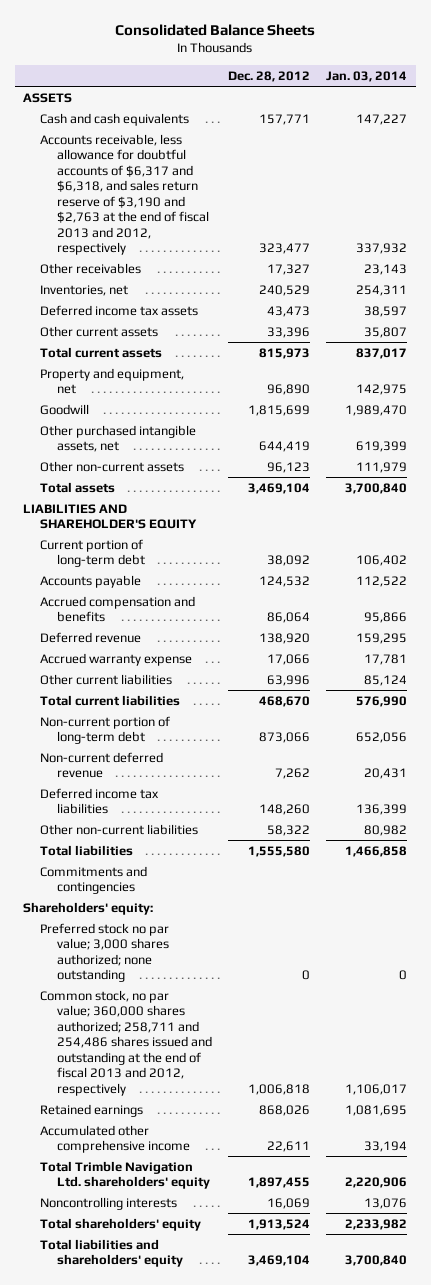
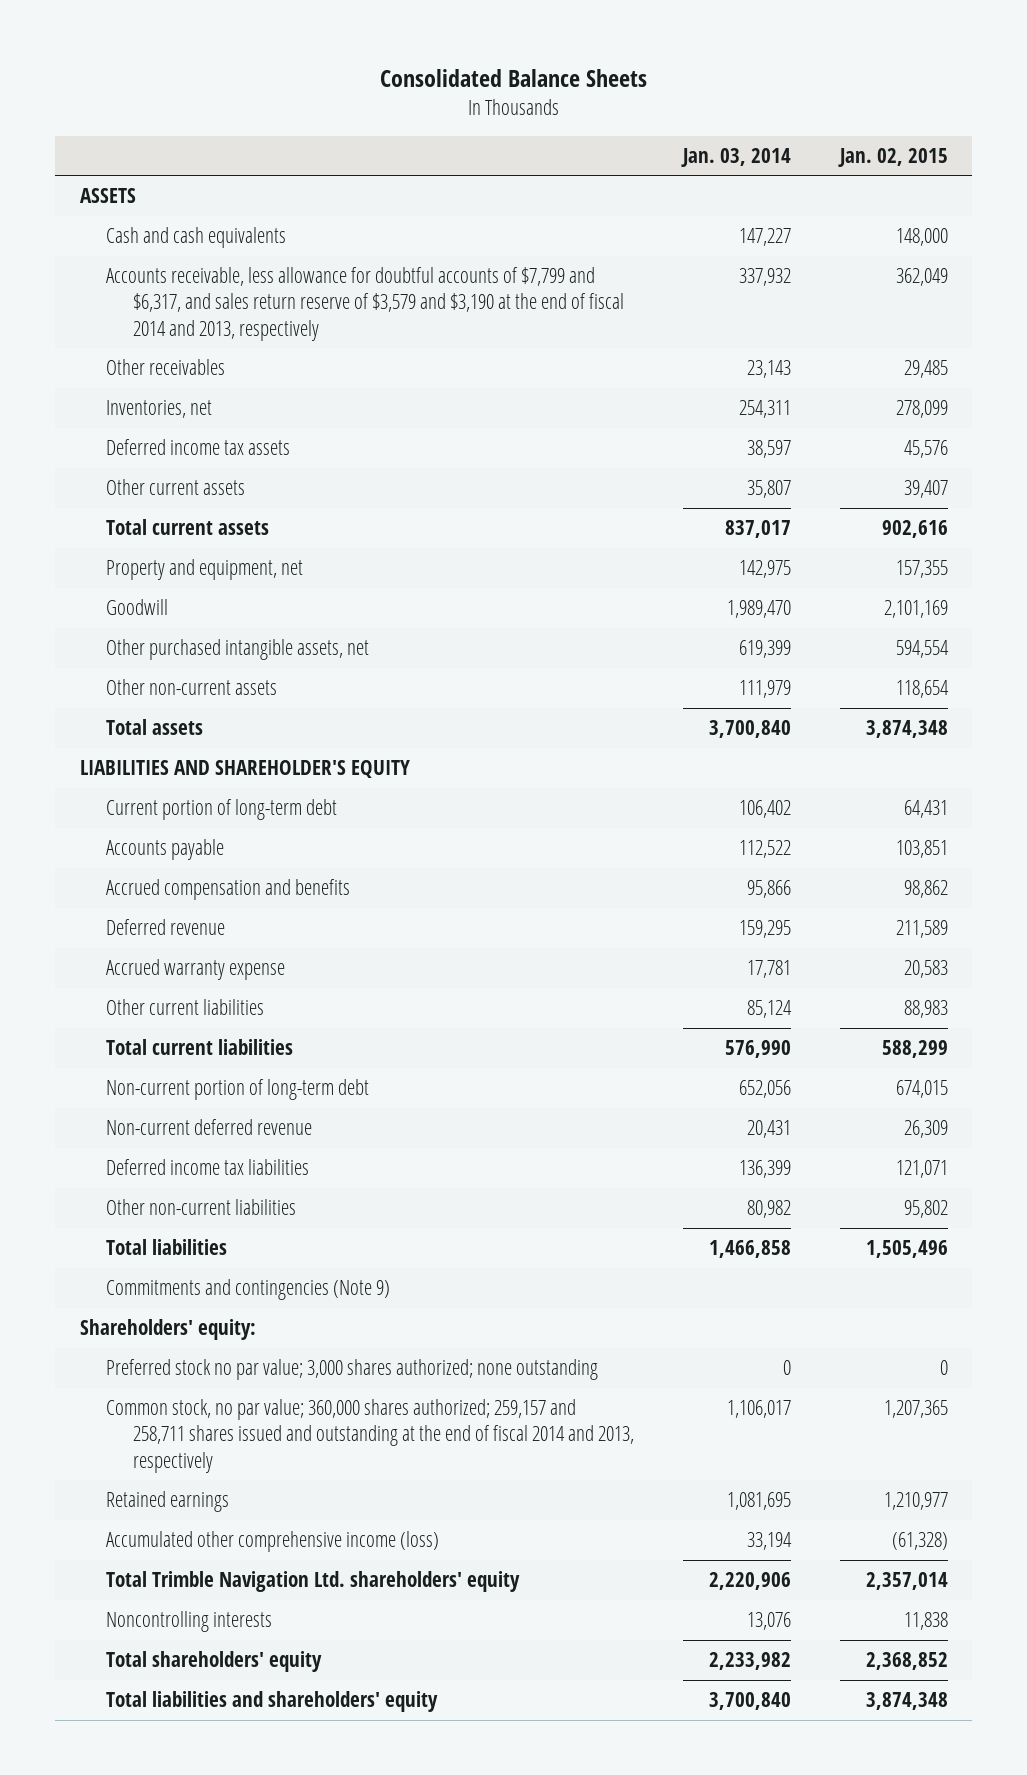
- | Dec. 28, 2012 | Jan. 03, 2014
+ | Jan. 03, 2014 | Jan. 02, 2015
- Accounts receivable, less allowance for doubtful accounts of $6,317 and $6,318, and sales return reserve of $3,190 and $2,763 at the end of fiscal 2013 and 2012, respectively | 323,477 | 337,932
+ Accounts receivable, less allowance for doubtful accounts of $7,799 and $6,317, and sales return reserve of $3,579 and $3,190 at the end of fiscal 2014 and 2013, respectively | 337,932 | 362,049
- Commitments and contingencies
+ Commitments and contingencies (Note 9)
- Common stock, no par value; 360,000 shares authorized; 258,711 and 254,486 shares issued and outstanding at the end of fiscal 2013 and 2012, respectively | 1,006,818 | 1,106,017
+ Common stock, no par value; 360,000 shares authorized; 259,157 and 258,711 shares issued and outstanding at the end of fiscal 2014 and 2013, respectively | 1,106,017 | 1,207,365
- Accumulated other comprehensive income | 22,611 | 33,194
+ Accumulated other comprehensive income (loss) | 33,194 | (61,328)

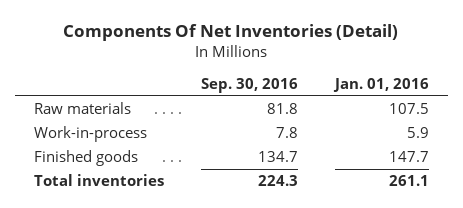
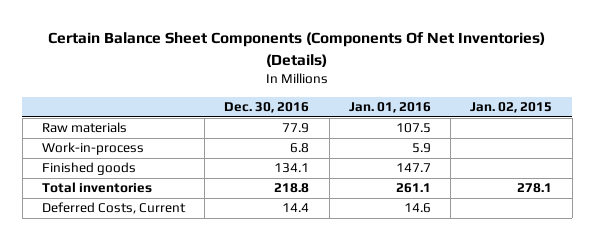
- Components Of Net Inventories (Detail)
+ Certain Balance Sheet Components (Components Of Net Inventories) (Details)
- | Sep. 30, 2016 | Jan. 01, 2016
+ | Dec. 30, 2016 | Jan. 01, 2016 | Jan. 02, 2015
+ Deferred Costs, Current | 14.4 | 14.6 |

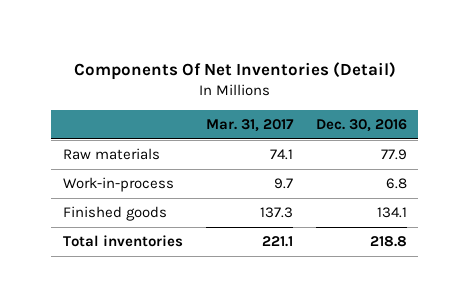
- Certain Balance Sheet Components (Components Of Net Inventories) (Details)
+ Components Of Net Inventories (Detail)
- | Dec. 30, 2016 | Jan. 01, 2016 | Jan. 02, 2015
+ | Mar. 31, 2017 | Dec. 30, 2016
- Deferred Costs, Current | 14.4 | 14.6 |

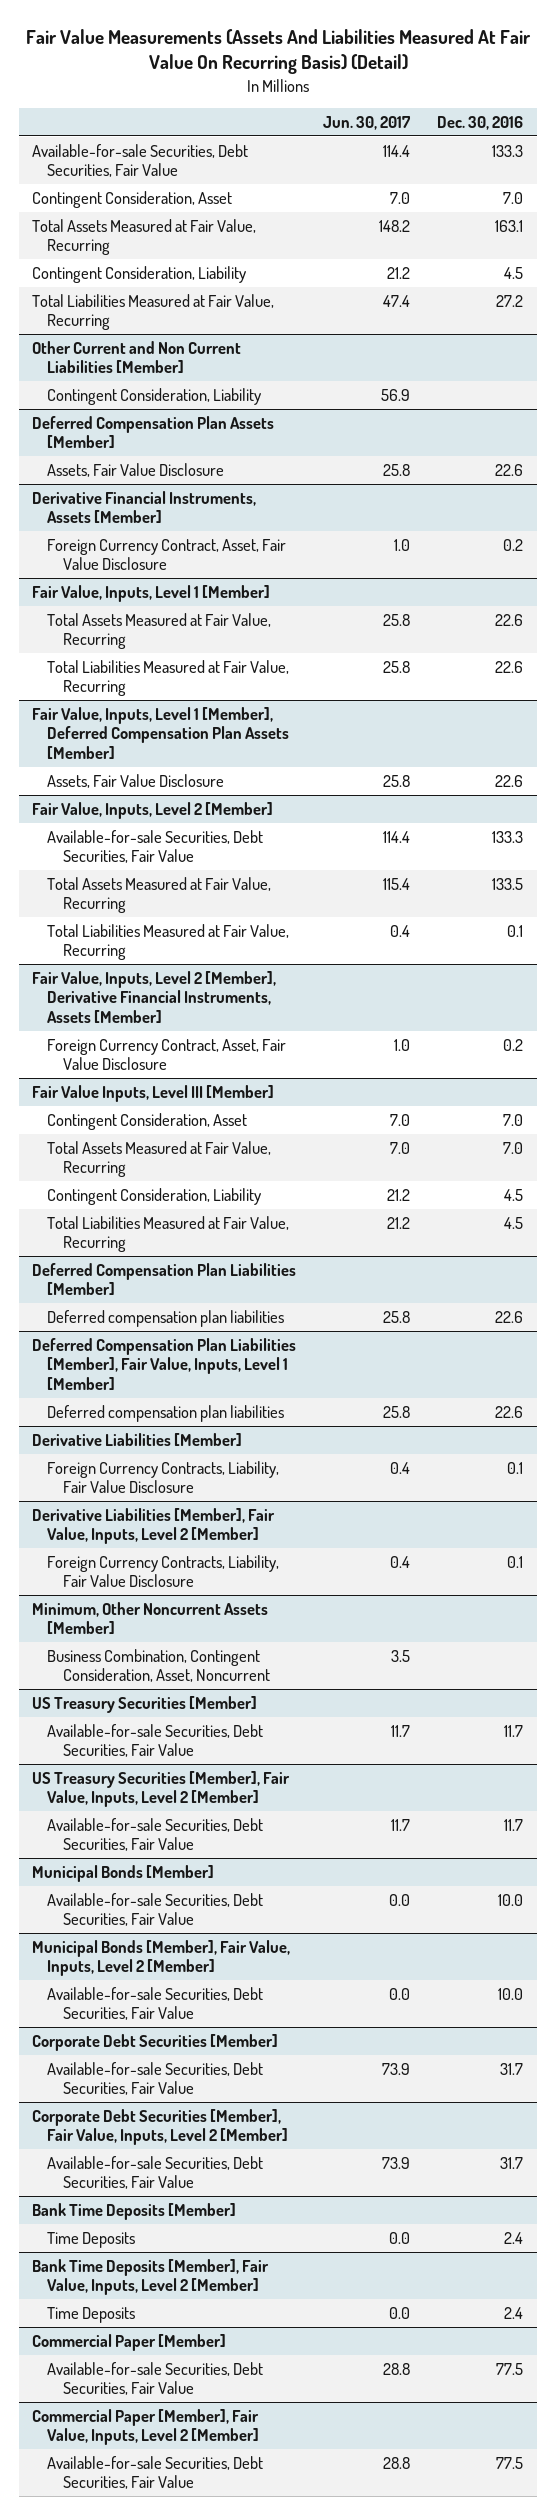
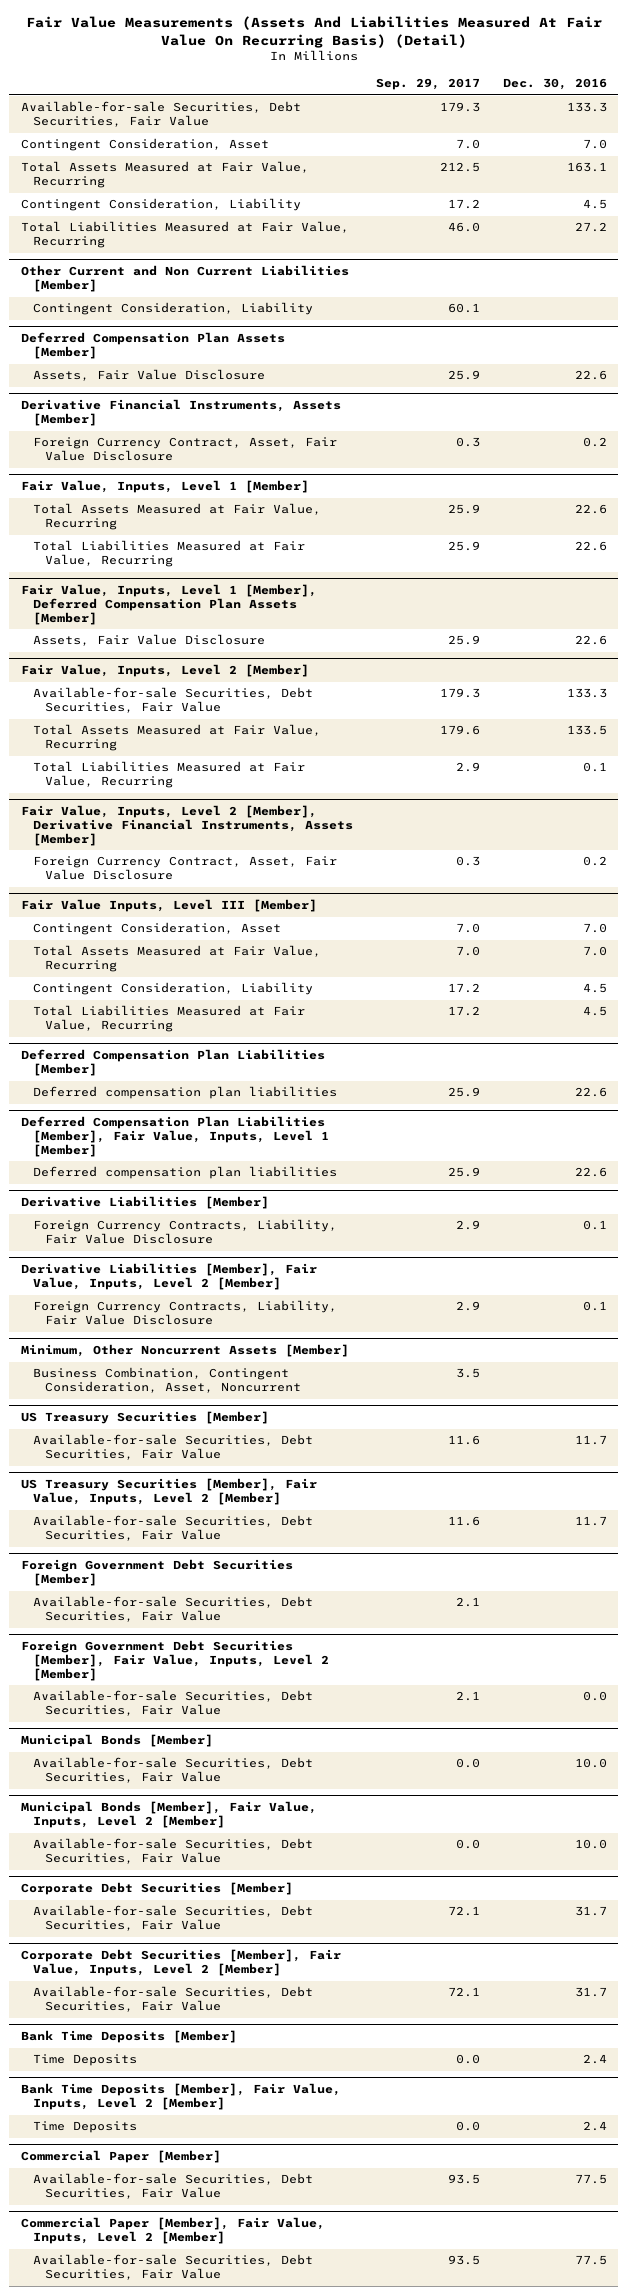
- | Jun. 30, 2017 | Dec. 30, 2016
+ | Sep. 29, 2017 | Dec. 30, 2016
+ Foreign Government Debt Securities [Member]
+ Available-for-sale Securities, Debt Securities, Fair Value | 2.1 |
+ Foreign Government Debt Securities [Member], Fair Value, Inputs, Level 2 [Member]
+ Available-for-sale Securities, Debt Securities, Fair Value | 2.1 | 0.0

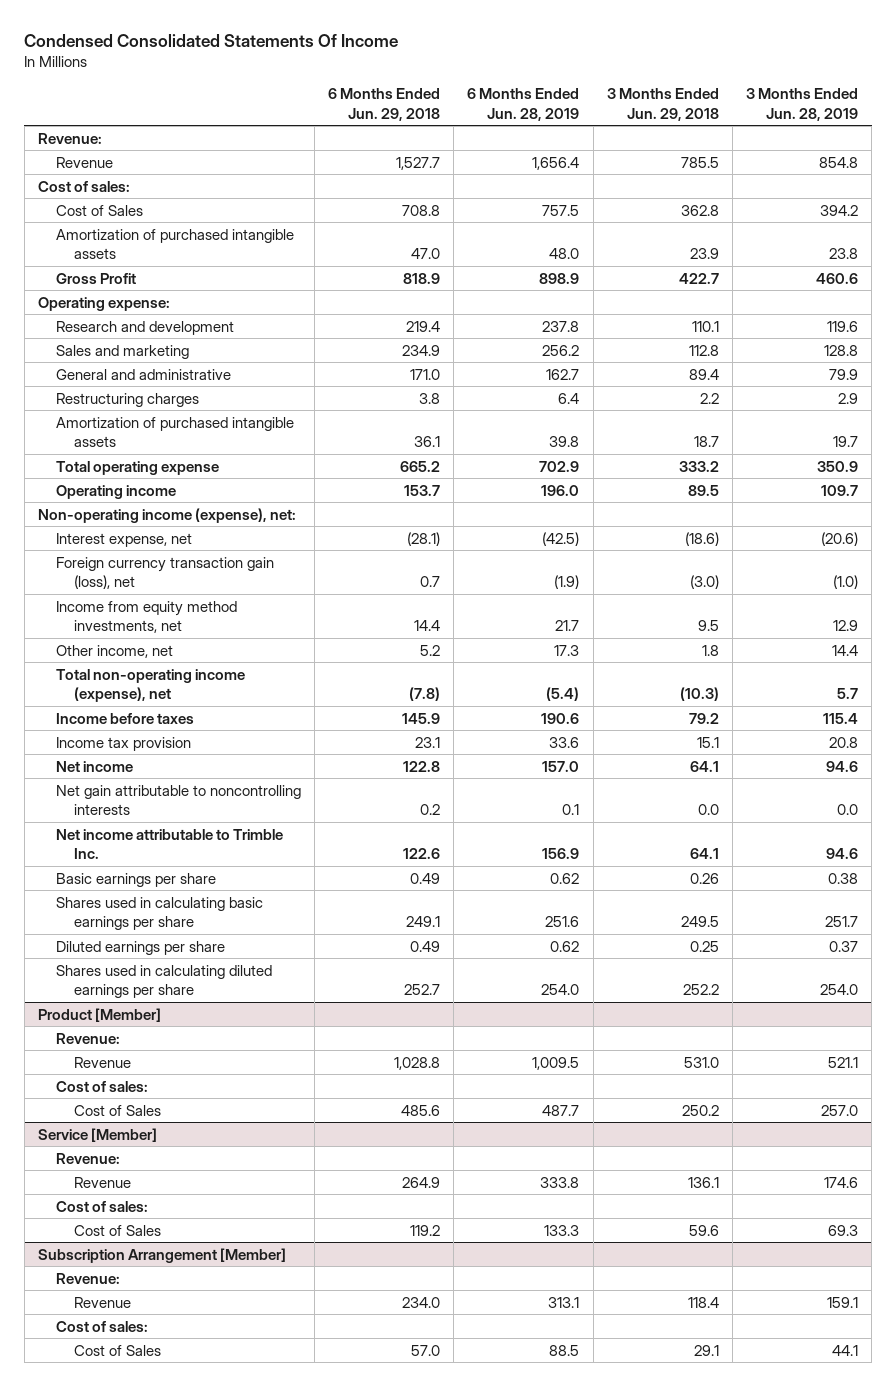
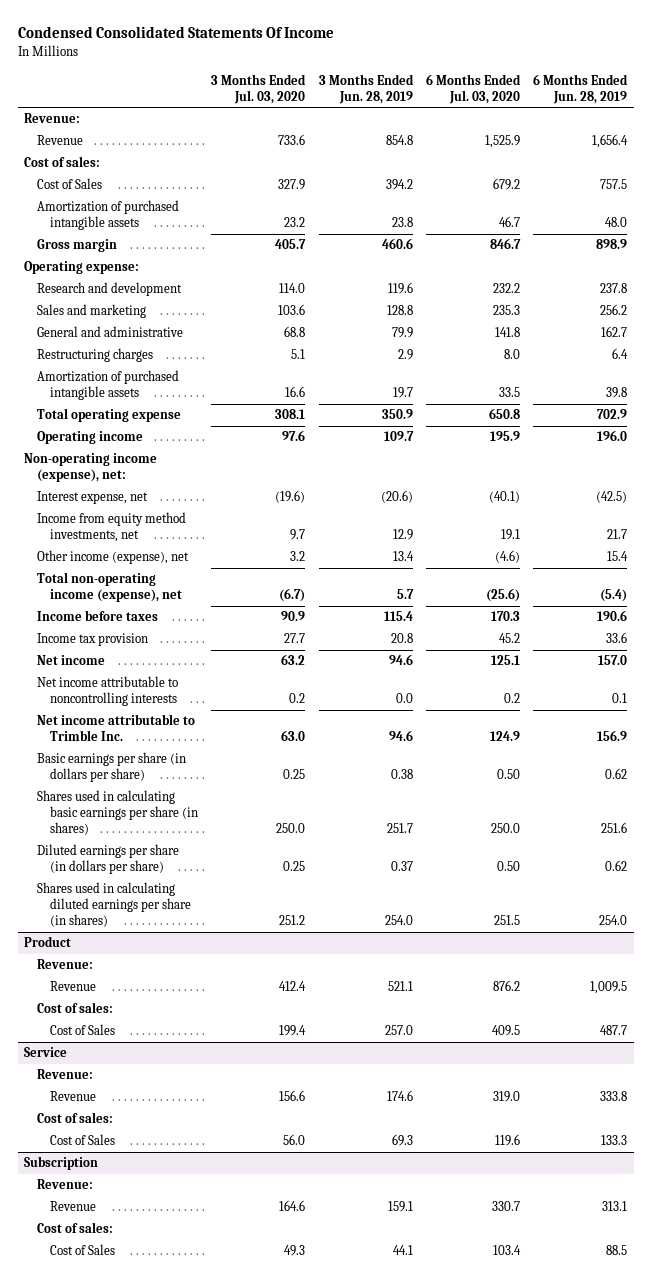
- | 6 Months Ended Jun. 29, 2018 | 6 Months Ended Jun. 28, 2019 | 3 Months Ended Jun. 29, 2018 | 3 Months Ended Jun. 28, 2019
+ | 3 Months Ended Jul. 03, 2020 | 3 Months Ended Jun. 28, 2019 | 6 Months Ended Jul. 03, 2020 | 6 Months Ended Jun. 28, 2019
- Gross Profit | 818.9 | 898.9 | 422.7 | 460.6
+ Gross margin | 405.7 | 460.6 | 846.7 | 898.9
- Foreign currency transaction gain (loss), net | 0.7 | (1.9) | (3.0) | (1.0)
- Other income, net | 5.2 | 17.3 | 1.8 | 14.4
+ Other income (expense), net | 3.2 | 13.4 | (4.6) | 15.4
- Net gain attributable to noncontrolling interests | 0.2 | 0.1 | 0.0 | 0.0
+ Net income attributable to noncontrolling interests | 0.2 | 0.0 | 0.2 | 0.1
- Basic earnings per share | 0.49 | 0.62 | 0.26 | 0.38
- Shares used in calculating basic earnings per share | 249.1 | 251.6 | 249.5 | 251.7
- Diluted earnings per share | 0.49 | 0.62 | 0.25 | 0.37
- Shares used in calculating diluted earnings per share | 252.7 | 254.0 | 252.2 | 254.0
- Product [Member]
+ Basic earnings per share (in dollars per share) | 0.25 | 0.38 | 0.50 | 0.62
+ Shares used in calculating basic earnings per share (in shares) | 250.0 | 251.7 | 250.0 | 251.6
+ Diluted earnings per share (in dollars per share) | 0.25 | 0.37 | 0.50 | 0.62
+ Shares used in calculating diluted earnings per share (in shares) | 251.2 | 254.0 | 251.5 | 254.0
+ Product
- Service [Member]
+ Service
- Subscription Arrangement [Member]
+ Subscription

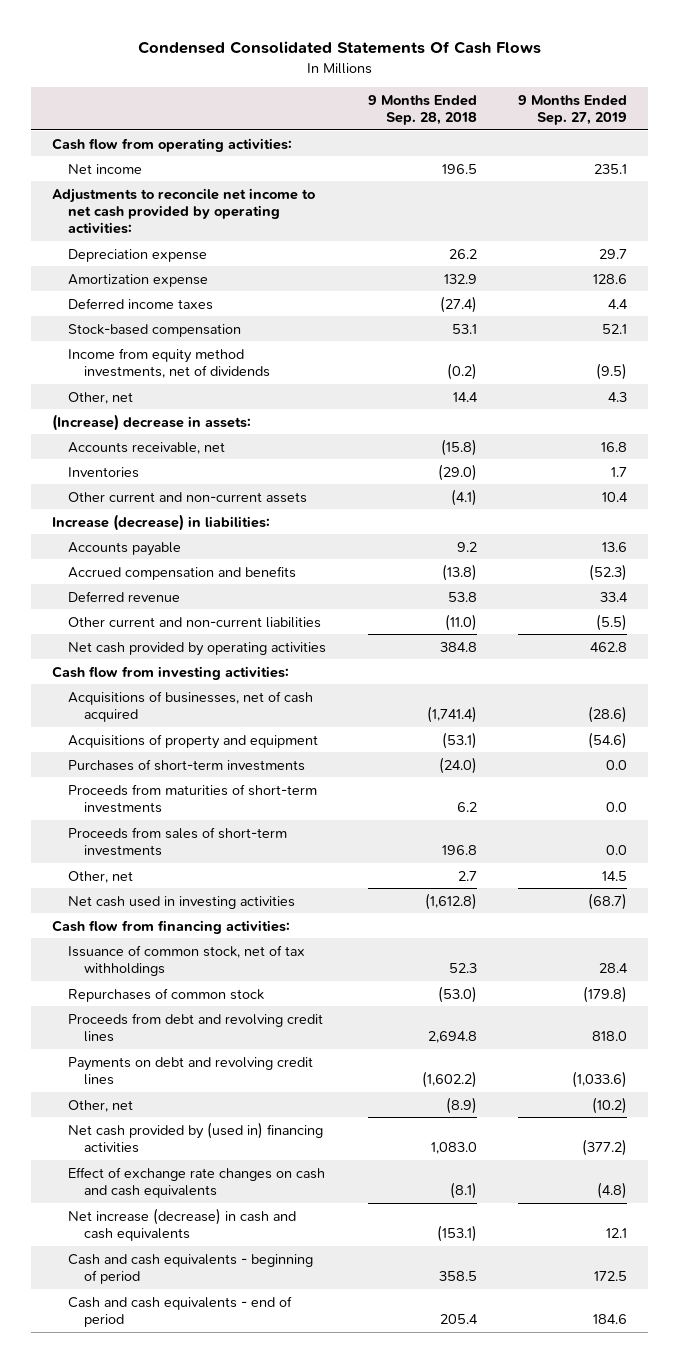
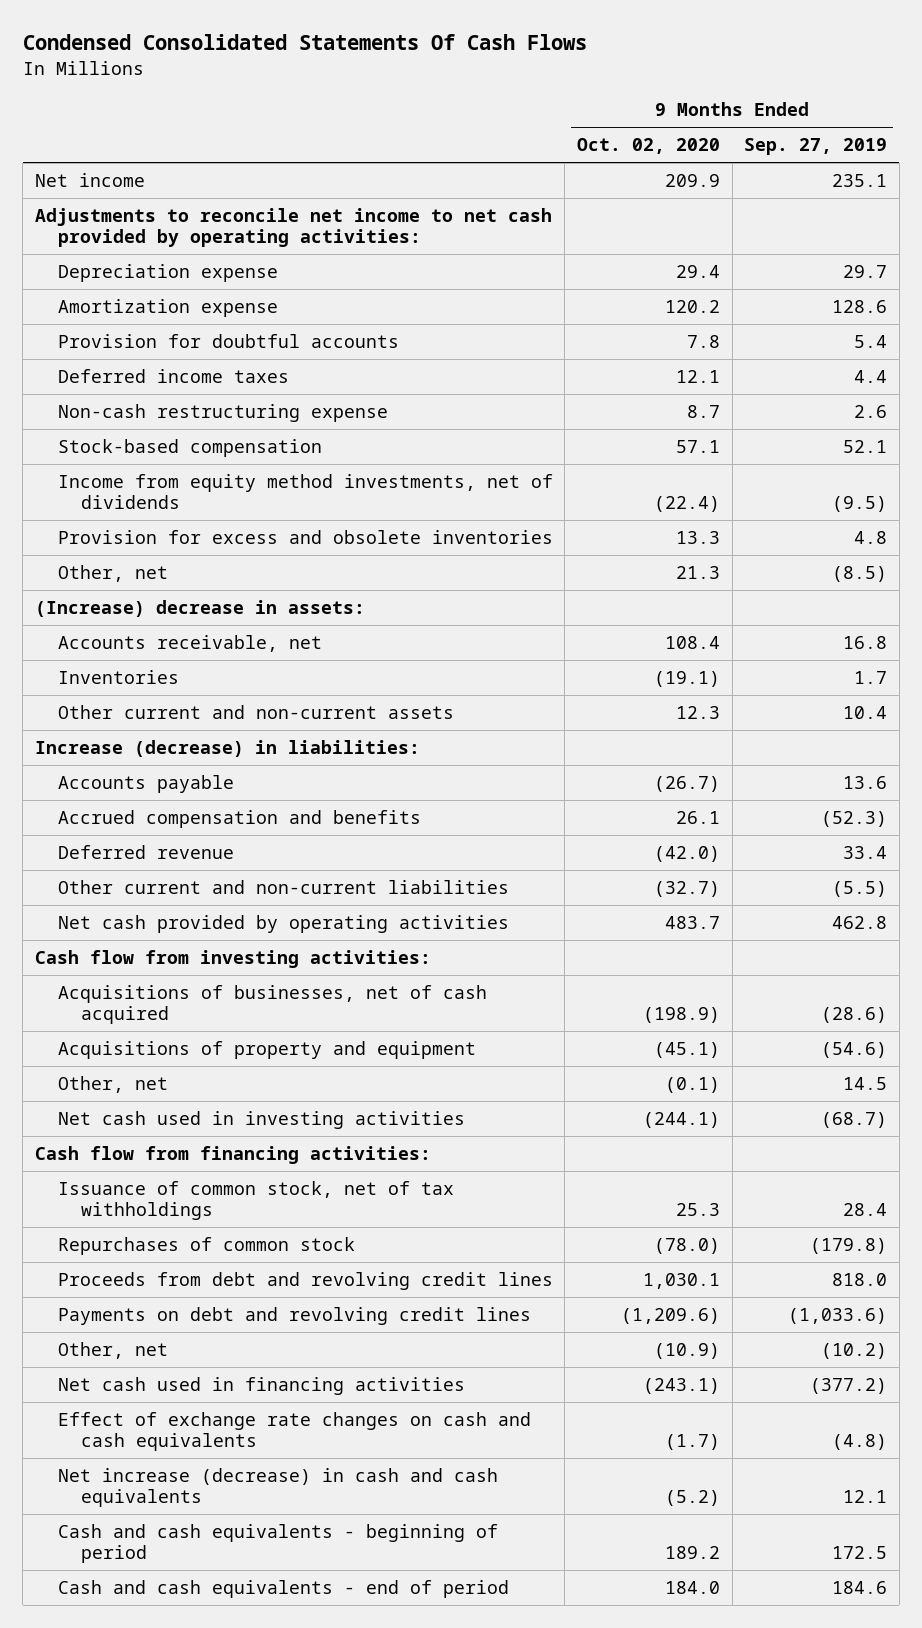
- | 9 Months Ended Sep. 28, 2018 | 9 Months Ended Sep. 27, 2019
+ | 9 Months Ended Oct. 02, 2020 | 9 Months Ended Sep. 27, 2019
- Cash flow from operating activities:
+ Provision for doubtful accounts | 7.8 | 5.4
+ Non-cash restructuring expense | 8.7 | 2.6
- Other, net | 14.4 | 4.3
+ Provision for excess and obsolete inventories | 13.3 | 4.8
+ Other, net | 21.3 | (8.5)
- Purchases of short-term investments | (24.0) | 0.0
- Proceeds from maturities of short-term investments | 6.2 | 0.0
- Proceeds from sales of short-term investments | 196.8 | 0.0
- Net cash provided by (used in) financing activities | 1,083.0 | (377.2)
+ Net cash used in financing activities | (243.1) | (377.2)

